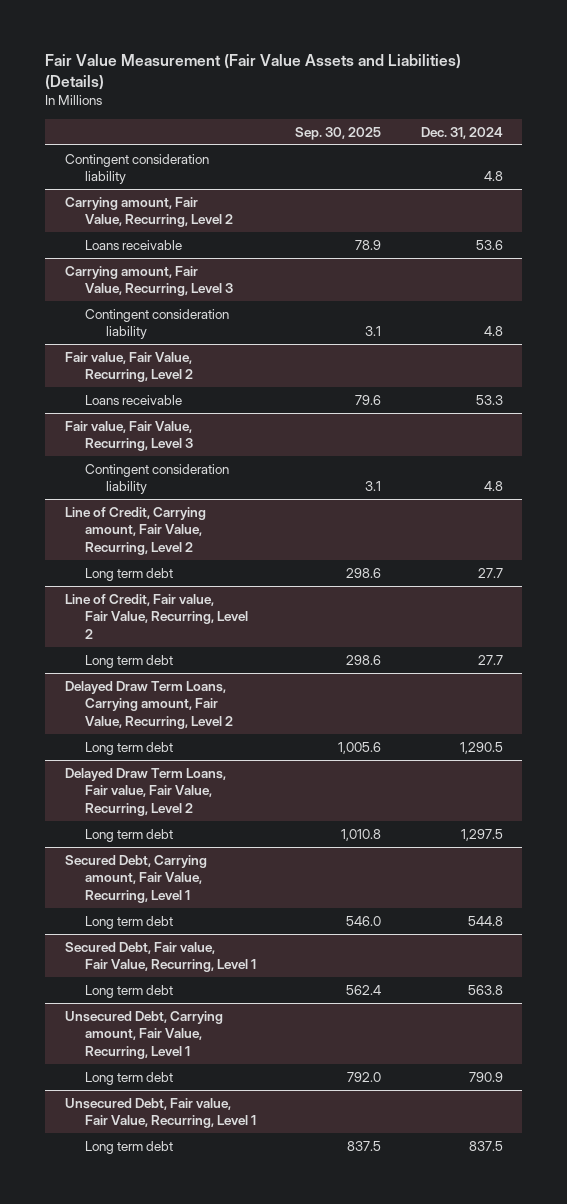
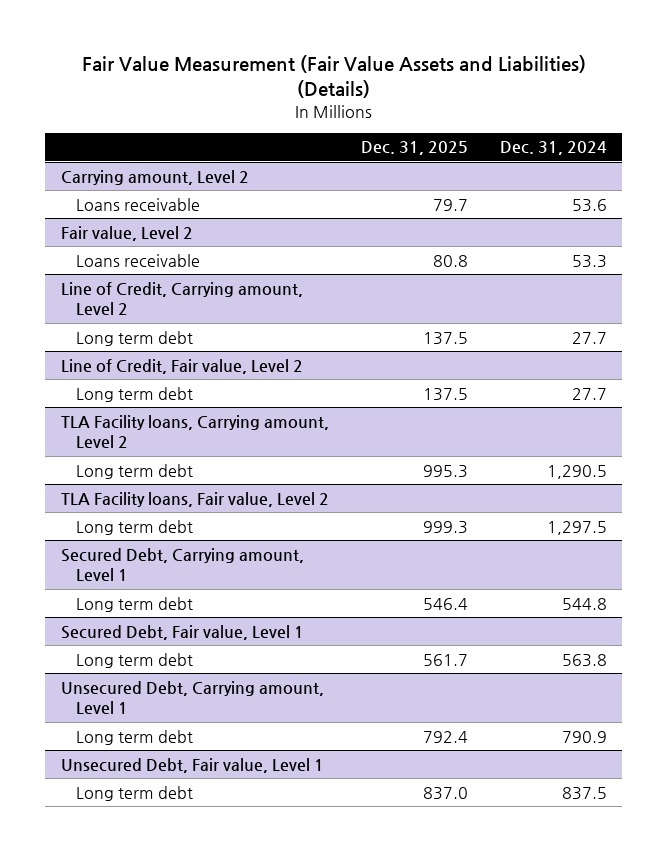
- | Sep. 30, 2025 | Dec. 31, 2024
+ | Dec. 31, 2025 | Dec. 31, 2024
- Contingent consideration liability | | 4.8
- Carrying amount, Fair Value, Recurring, Level 2
+ Carrying amount, Level 2
- Carrying amount, Fair Value, Recurring, Level 3
- Contingent consideration liability | 3.1 | 4.8
- Fair value, Fair Value, Recurring, Level 2
+ Fair value, Level 2
- Fair value, Fair Value, Recurring, Level 3
- Contingent consideration liability | 3.1 | 4.8
- Line of Credit, Carrying amount, Fair Value, Recurring, Level 2
+ Line of Credit, Carrying amount, Level 2
- Line of Credit, Fair value, Fair Value, Recurring, Level 2
+ Line of Credit, Fair value, Level 2
- Delayed Draw Term Loans, Carrying amount, Fair Value, Recurring, Level 2
+ TLA Facility loans, Carrying amount, Level 2
- Delayed Draw Term Loans, Fair value, Fair Value, Recurring, Level 2
+ TLA Facility loans, Fair value, Level 2
- Secured Debt, Carrying amount, Fair Value, Recurring, Level 1
+ Secured Debt, Carrying amount, Level 1
- Secured Debt, Fair value, Fair Value, Recurring, Level 1
+ Secured Debt, Fair value, Level 1
- Unsecured Debt, Carrying amount, Fair Value, Recurring, Level 1
+ Unsecured Debt, Carrying amount, Level 1
- Unsecured Debt, Fair value, Fair Value, Recurring, Level 1
+ Unsecured Debt, Fair value, Level 1

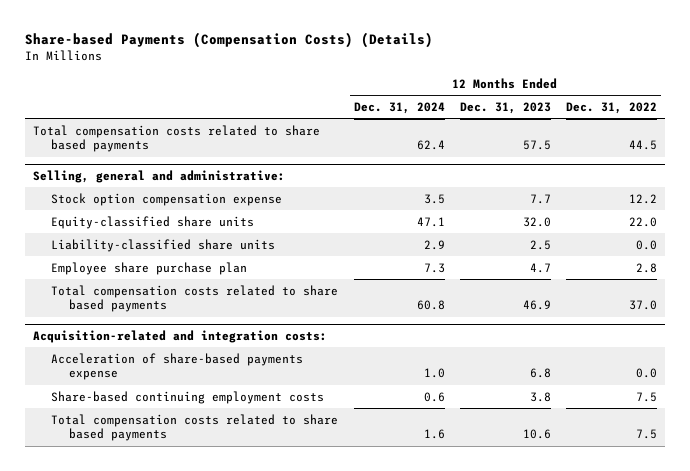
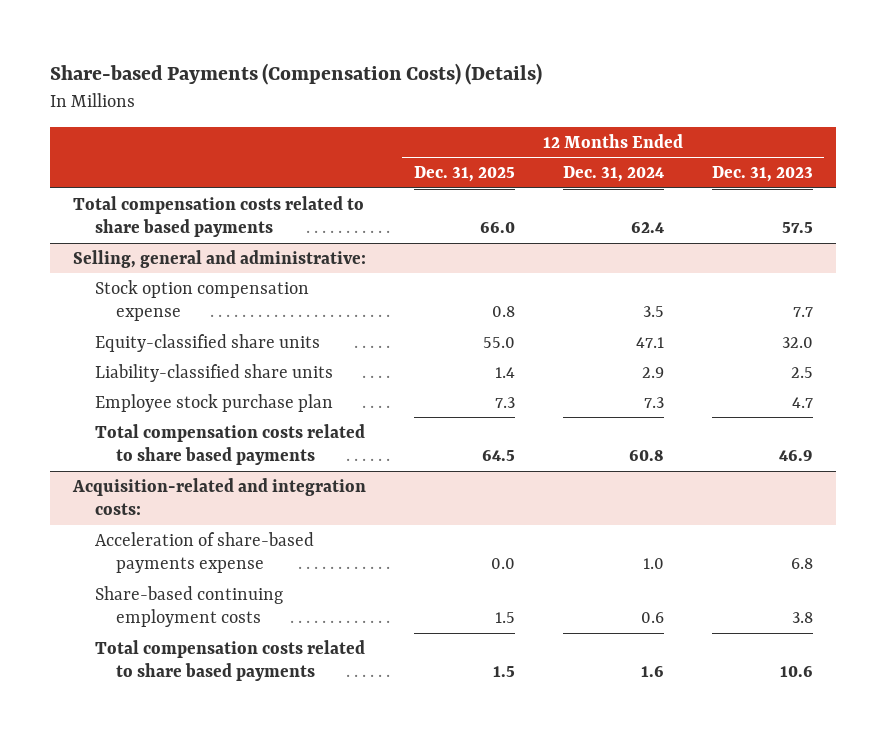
- | 12 Months Ended Dec. 31, 2024 | 12 Months Ended Dec. 31, 2023 | 12 Months Ended Dec. 31, 2022
+ | 12 Months Ended Dec. 31, 2025 | 12 Months Ended Dec. 31, 2024 | 12 Months Ended Dec. 31, 2023
@ Selling, general and administrative:
- Employee share purchase plan | 7.3 | 4.7 | 2.8
+ Employee stock purchase plan | 7.3 | 7.3 | 4.7

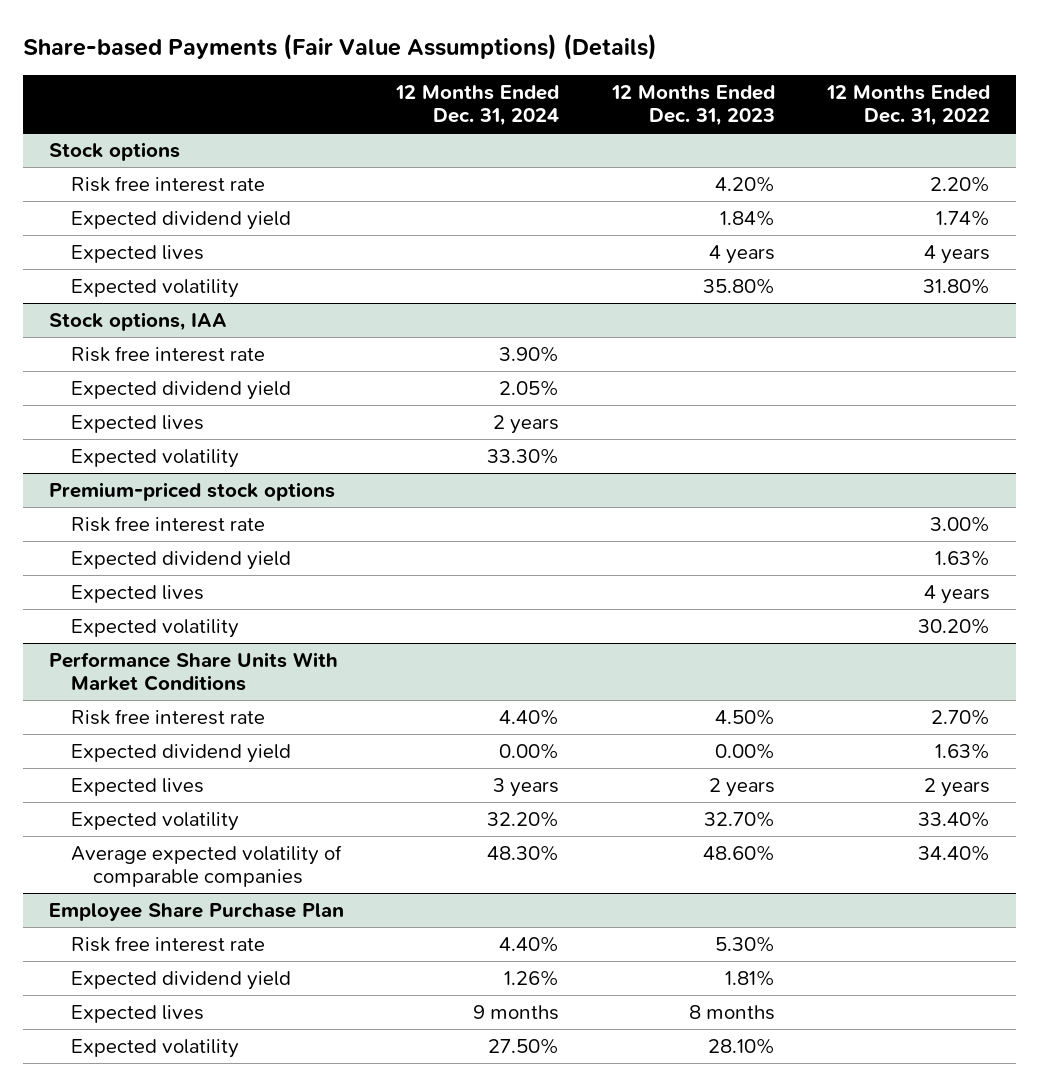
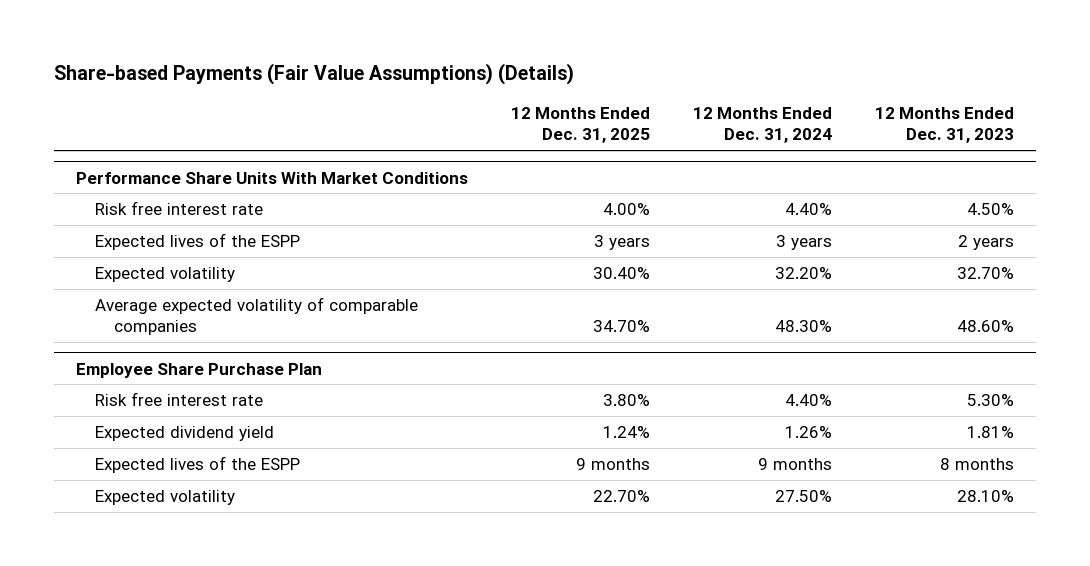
- | 12 Months Ended Dec. 31, 2024 | 12 Months Ended Dec. 31, 2023 | 12 Months Ended Dec. 31, 2022
+ | 12 Months Ended Dec. 31, 2025 | 12 Months Ended Dec. 31, 2024 | 12 Months Ended Dec. 31, 2023
- Stock options
- Risk free interest rate | | 4.20% | 2.20%
- Expected dividend yield | | 1.84% | 1.74%
- Expected lives | | 4 years | 4 years
- Expected volatility | | 35.80% | 31.80%
- Stock options, IAA
- Risk free interest rate | 3.90% | |
- Expected dividend yield | 2.05% | |
- Expected lives | 2 years | |
- Expected volatility | 33.30% | |
- Premium-priced stock options
- Risk free interest rate | | | 3.00%
- Expected dividend yield | | | 1.63%
- Expected lives | | | 4 years
- Expected volatility | | | 30.20%
@ Performance Share Units With Market Conditions
- Expected dividend yield | 0.00% | 0.00% | 1.63%
- Expected lives | 3 years | 2 years | 2 years
+ Expected lives of the ESPP | 3 years | 3 years | 2 years
@ Employee Share Purchase Plan
- Expected lives | 9 months | 8 months |
+ Expected lives of the ESPP | 9 months | 9 months | 8 months

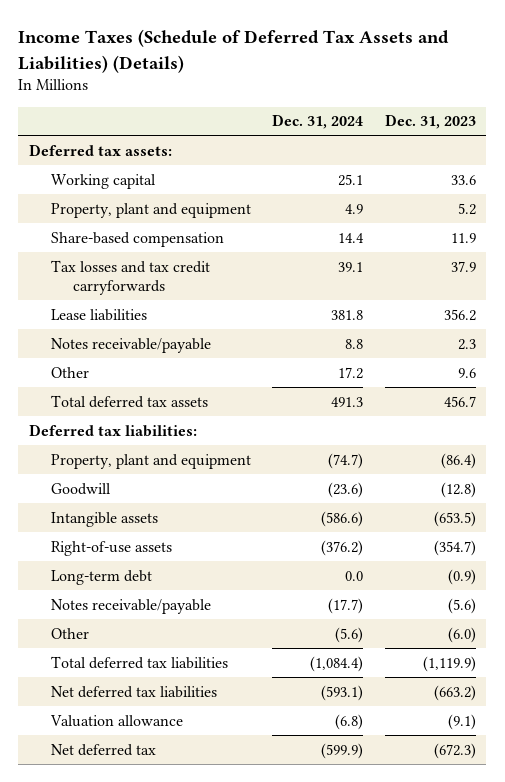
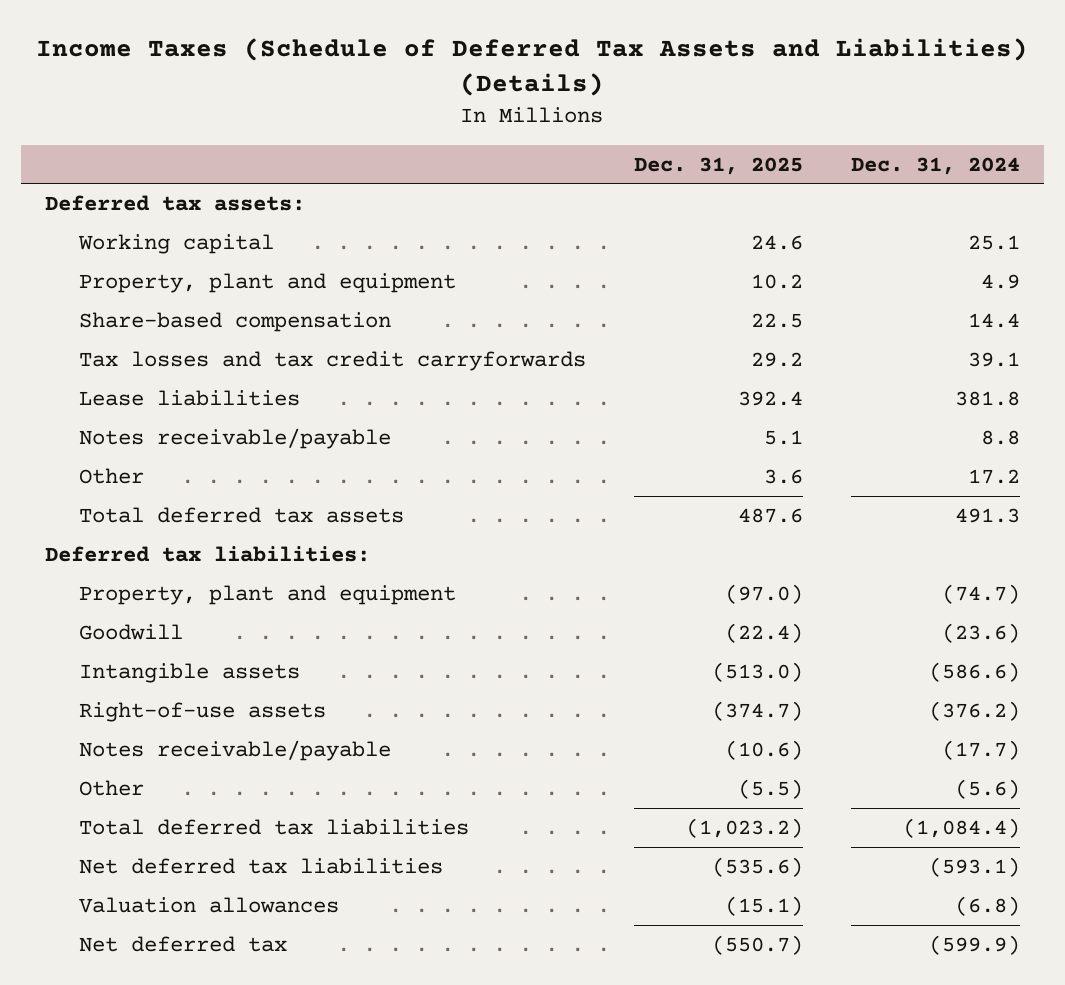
- | Dec. 31, 2024 | Dec. 31, 2023
+ | Dec. 31, 2025 | Dec. 31, 2024
- Long-term debt | 0.0 | (0.9)
- Valuation allowance | (6.8) | (9.1)
+ Valuation allowances | (15.1) | (6.8)

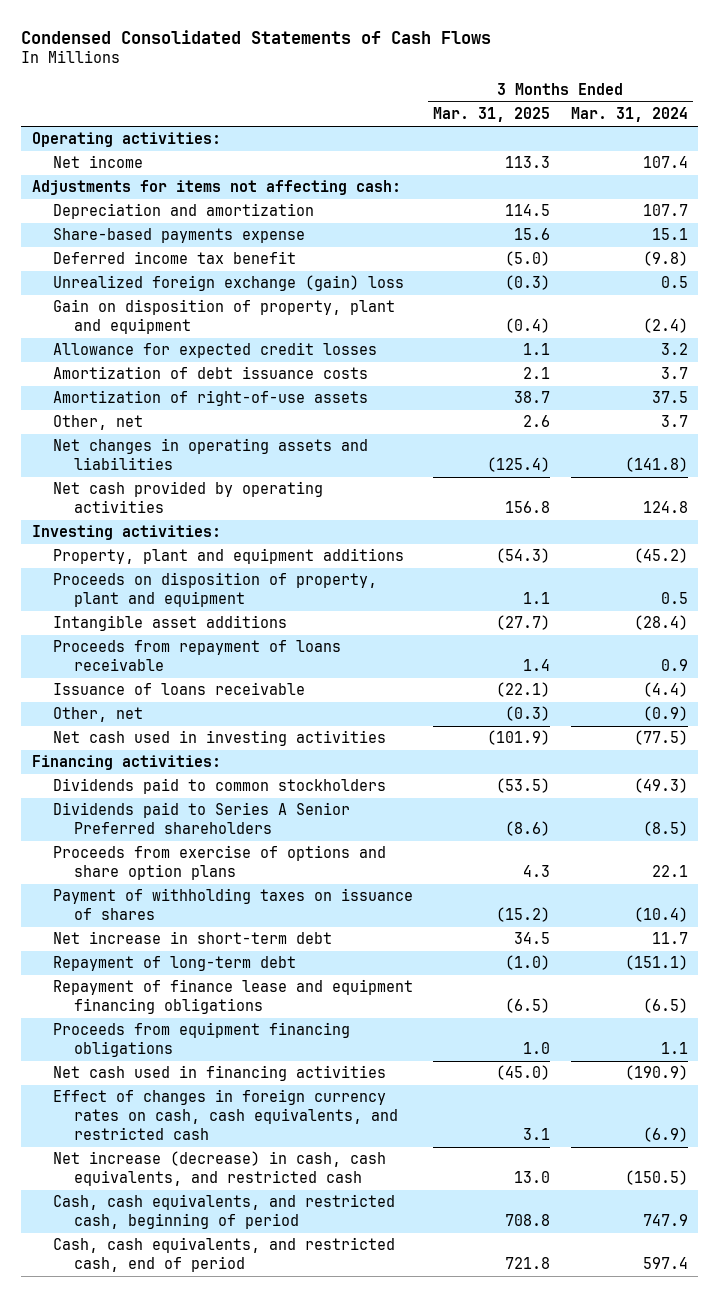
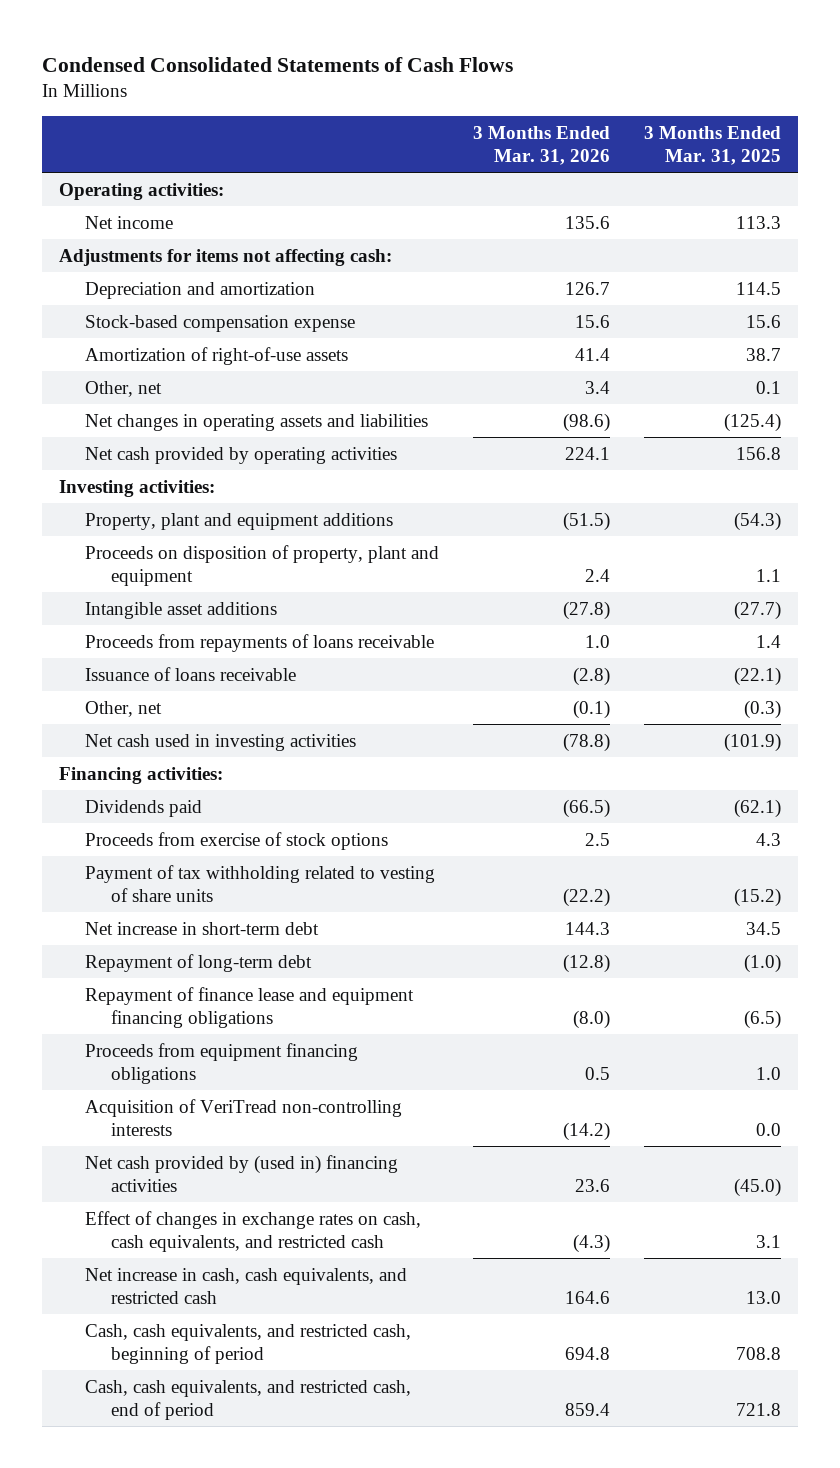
- | 3 Months Ended Mar. 31, 2025 | 3 Months Ended Mar. 31, 2024
+ | 3 Months Ended Mar. 31, 2026 | 3 Months Ended Mar. 31, 2025
- Share-based payments expense | 15.6 | 15.1
- Deferred income tax benefit | (5.0) | (9.8)
- Unrealized foreign exchange (gain) loss | (0.3) | 0.5
- Gain on disposition of property, plant and equipment | (0.4) | (2.4)
- Allowance for expected credit losses | 1.1 | 3.2
- Amortization of debt issuance costs | 2.1 | 3.7
+ Stock-based compensation expense | 15.6 | 15.6
- Other, net | 2.6 | 3.7
+ Other, net | 3.4 | 0.1
- Proceeds from repayment of loans receivable | 1.4 | 0.9
+ Proceeds from repayments of loans receivable | 1.0 | 1.4
- Dividends paid to common stockholders | (53.5) | (49.3)
- Dividends paid to Series A Senior Preferred shareholders | (8.6) | (8.5)
- Proceeds from exercise of options and share option plans | 4.3 | 22.1
- Payment of withholding taxes on issuance of shares | (15.2) | (10.4)
+ Dividends paid | (66.5) | (62.1)
+ Proceeds from exercise of stock options | 2.5 | 4.3
+ Payment of tax withholding related to vesting of share units | (22.2) | (15.2)
- Net cash used in financing activities | (45.0) | (190.9)
- Effect of changes in foreign currency rates on cash, cash equivalents, and restricted cash | 3.1 | (6.9)
- Net increase (decrease) in cash, cash equivalents, and restricted cash | 13.0 | (150.5)
+ Acquisition of VeriTread non-controlling interests | (14.2) | 0.0
+ Net cash provided by (used in) financing activities | 23.6 | (45.0)
+ Effect of changes in exchange rates on cash, cash equivalents, and restricted cash | (4.3) | 3.1
+ Net increase in cash, cash equivalents, and restricted cash | 164.6 | 13.0

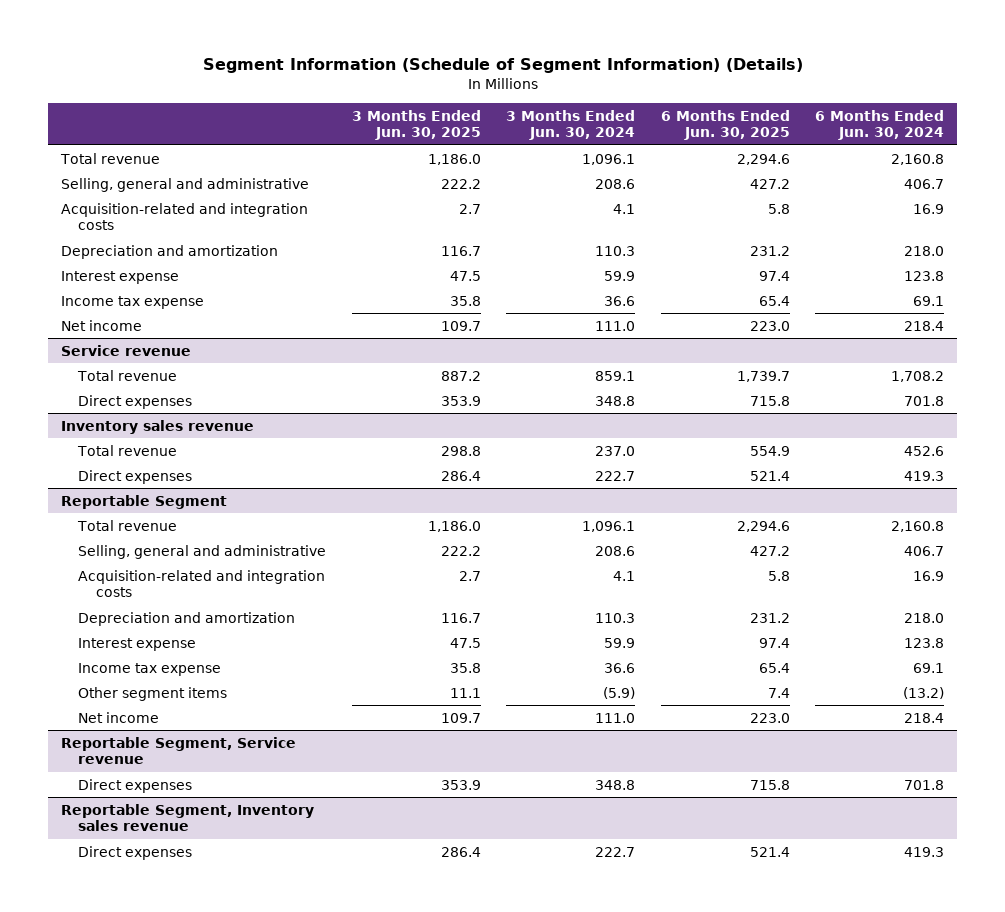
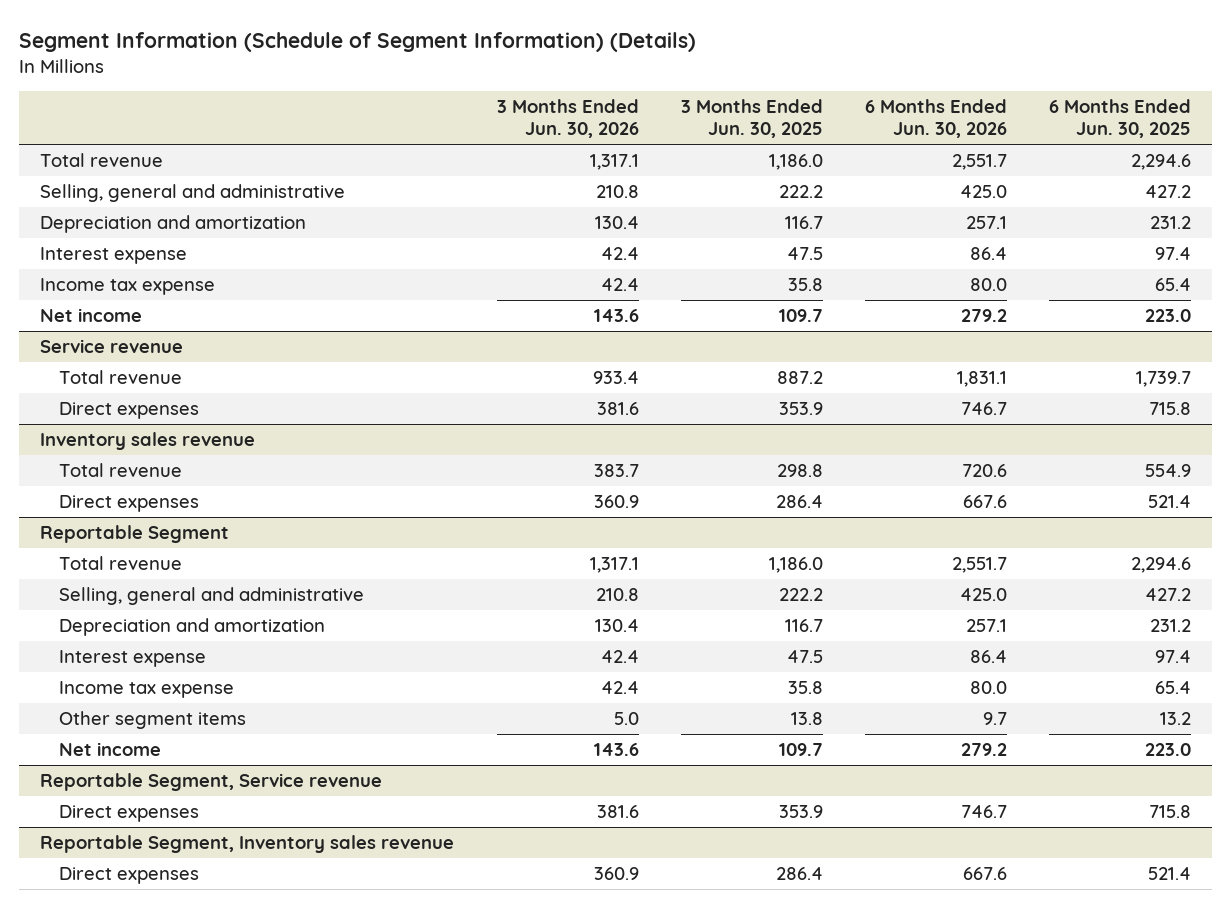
- | 3 Months Ended Jun. 30, 2025 | 3 Months Ended Jun. 30, 2024 | 6 Months Ended Jun. 30, 2025 | 6 Months Ended Jun. 30, 2024
+ | 3 Months Ended Jun. 30, 2026 | 3 Months Ended Jun. 30, 2025 | 6 Months Ended Jun. 30, 2026 | 6 Months Ended Jun. 30, 2025
- Acquisition-related and integration costs | 2.7 | 4.1 | 5.8 | 16.9
@ Reportable Segment
- Acquisition-related and integration costs | 2.7 | 4.1 | 5.8 | 16.9
- Other segment items | 11.1 | (5.9) | 7.4 | (13.2)
+ Other segment items | 5.0 | 13.8 | 9.7 | 13.2

